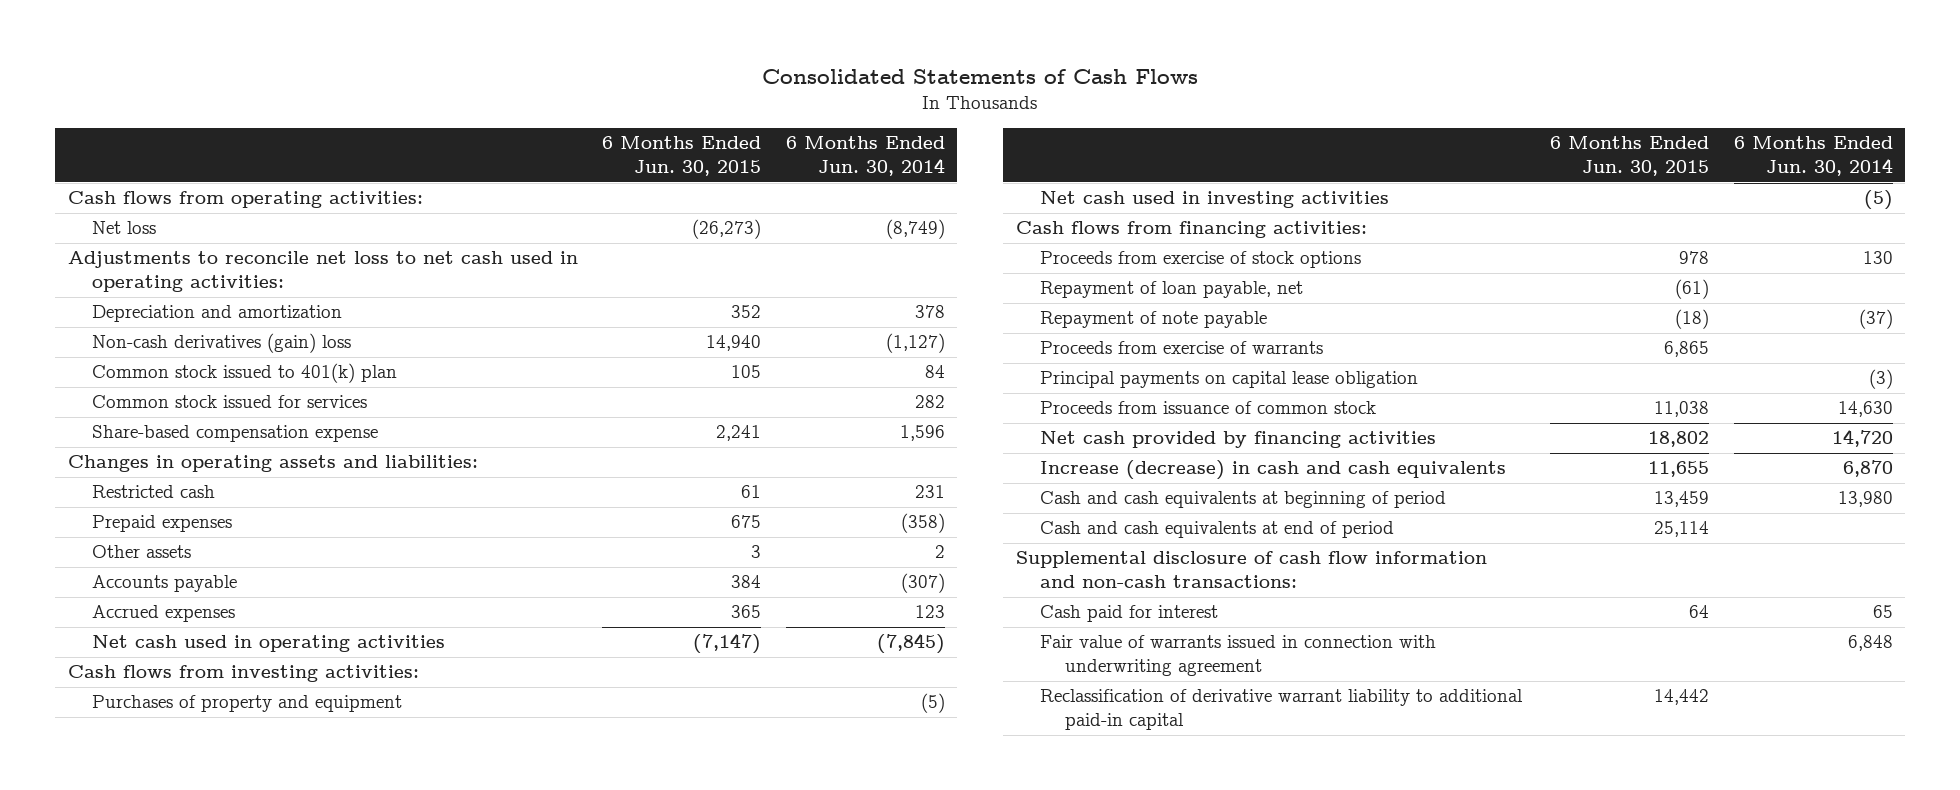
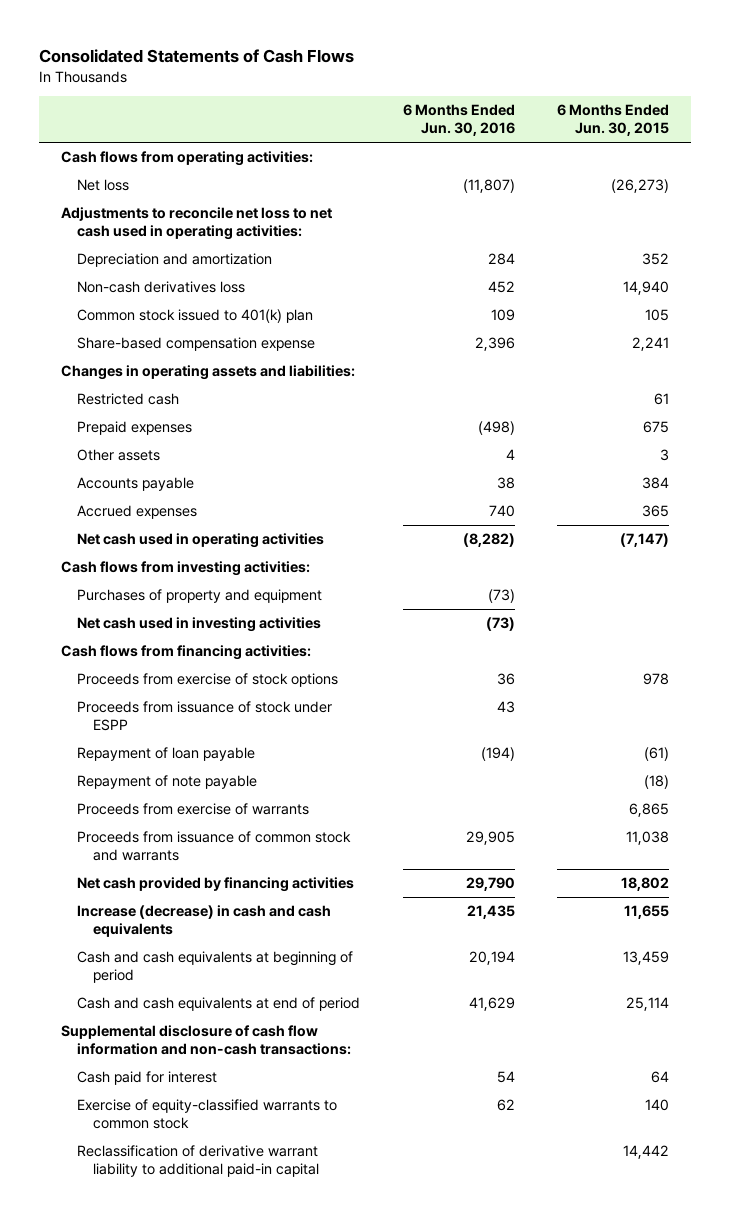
- | 6 Months Ended Jun. 30, 2015 | 6 Months Ended Jun. 30, 2014
+ | 6 Months Ended Jun. 30, 2016 | 6 Months Ended Jun. 30, 2015
- Non-cash derivatives (gain) loss | 14,940 | (1,127)
+ Non-cash derivatives loss | 452 | 14,940
- Common stock issued for services | | 282
- Repayment of loan payable, net | (61) |
+ Proceeds from issuance of stock under ESPP | 43 |
+ Repayment of loan payable | (194) | (61)
- Principal payments on capital lease obligation | | (3)
- Proceeds from issuance of common stock | 11,038 | 14,630
+ Proceeds from issuance of common stock and warrants | 29,905 | 11,038
- Fair value of warrants issued in connection with underwriting agreement | | 6,848
+ Exercise of equity-classified warrants to common stock | 62 | 140

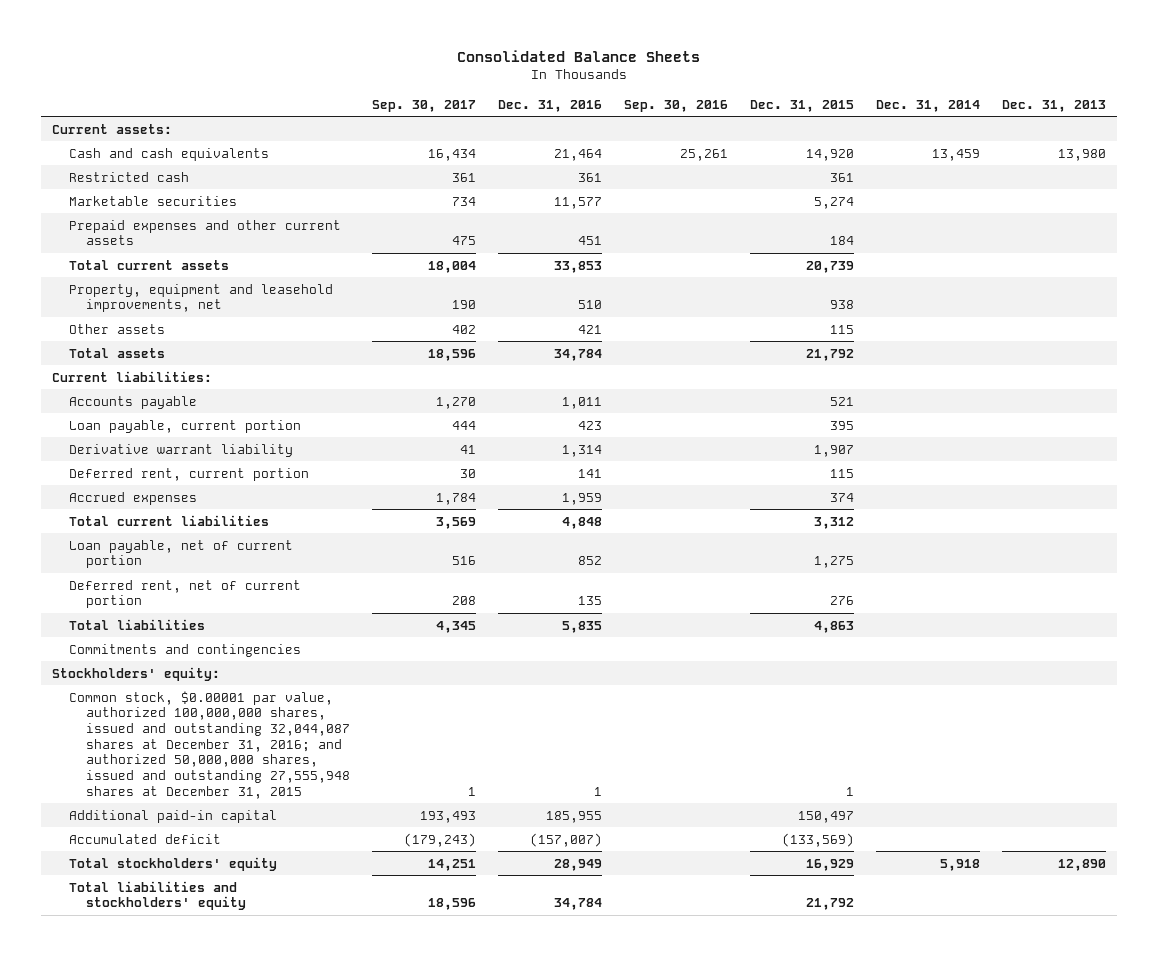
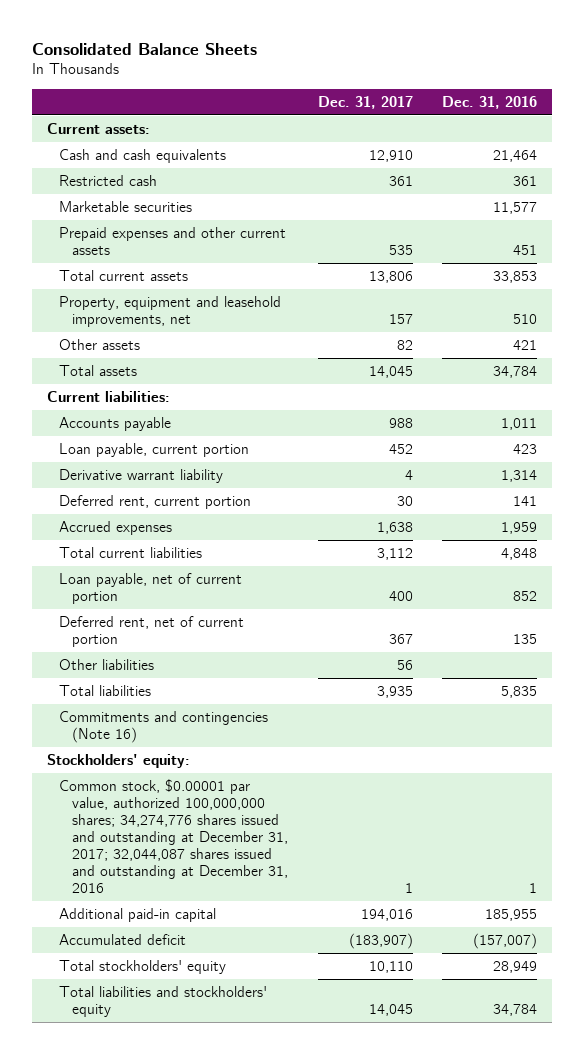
- | Sep. 30, 2017 | Dec. 31, 2016 | Sep. 30, 2016 | Dec. 31, 2015 | Dec. 31, 2014 | Dec. 31, 2013
+ | Dec. 31, 2017 | Dec. 31, 2016
+ Other liabilities | 56 |
- Commitments and contingencies
+ Commitments and contingencies (Note 16)
- Common stock, $0.00001 par value, authorized 100,000,000 shares, issued and outstanding 32,044,087 shares at December 31, 2016; and authorized 50,000,000 shares, issued and outstanding 27,555,948 shares at December 31, 2015 | 1 | 1 | | 1 | |
+ Common stock, $0.00001 par value, authorized 100,000,000 shares; 34,274,776 shares issued and outstanding at December 31, 2017; 32,044,087 shares issued and outstanding at December 31, 2016 | 1 | 1

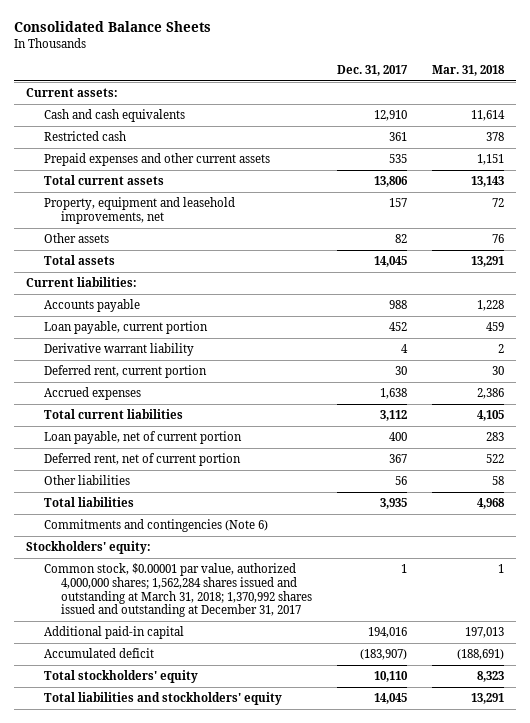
- | Dec. 31, 2017 | Dec. 31, 2016
+ | Dec. 31, 2017 | Mar. 31, 2018
- Marketable securities | | 11,577
- Commitments and contingencies (Note 16)
+ Commitments and contingencies (Note 6)
- Common stock, $0.00001 par value, authorized 100,000,000 shares; 34,274,776 shares issued and outstanding at December 31, 2017; 32,044,087 shares issued and outstanding at December 31, 2016 | 1 | 1
+ Common stock, $0.00001 par value, authorized 4,000,000 shares; 1,562,284 shares issued and outstanding at March 31, 2018; 1,370,992 shares issued and outstanding at December 31, 2017 | 1 | 1

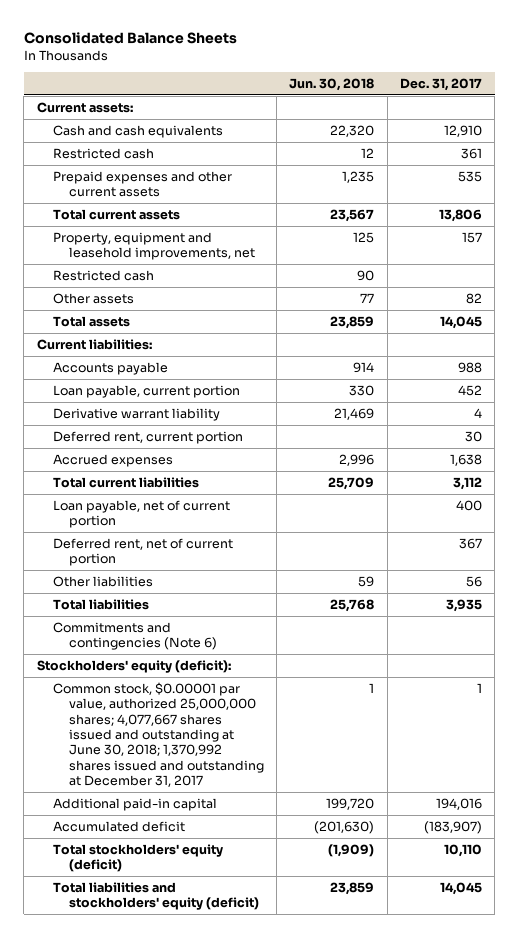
- | Dec. 31, 2017 | Mar. 31, 2018
+ | Jun. 30, 2018 | Dec. 31, 2017
+ Restricted cash | 90 |
- Stockholders' equity:
- Common stock, $0.00001 par value, authorized 4,000,000 shares; 1,562,284 shares issued and outstanding at March 31, 2018; 1,370,992 shares issued and outstanding at December 31, 2017 | 1 | 1
+ Stockholders' equity (deficit):
+ Common stock, $0.00001 par value, authorized 25,000,000 shares; 4,077,667 shares issued and outstanding at June 30, 2018; 1,370,992 shares issued and outstanding at December 31, 2017 | 1 | 1
- Total stockholders' equity | 10,110 | 8,323
- Total liabilities and stockholders' equity | 14,045 | 13,291
+ Total stockholders' equity (deficit) | (1,909) | 10,110
+ Total liabilities and stockholders' equity (deficit) | 23,859 | 14,045

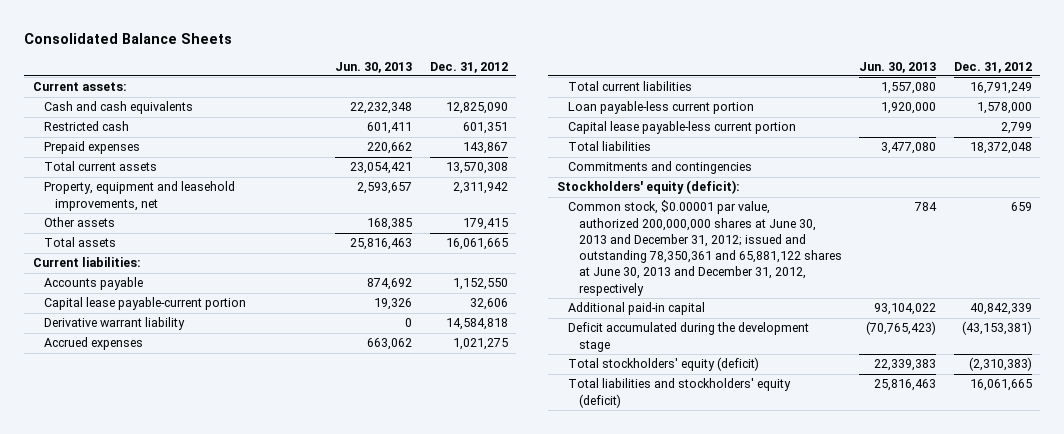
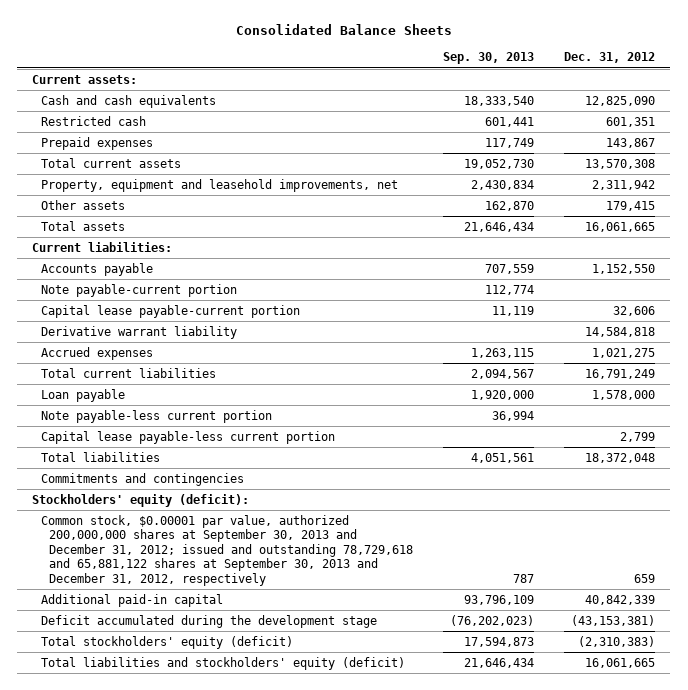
- | Jun. 30, 2013 | Dec. 31, 2012
+ | Sep. 30, 2013 | Dec. 31, 2012
+ Note payable-current portion | 112,774 |
- Loan payable-less current portion | 1,920,000 | 1,578,000
+ Loan payable | 1,920,000 | 1,578,000
+ Note payable-less current portion | 36,994 |
- Common stock, $0.00001 par value, authorized 200,000,000 shares at June 30, 2013 and December 31, 2012; issued and outstanding 78,350,361 and 65,881,122 shares at June 30, 2013 and December 31, 2012, respectively | 784 | 659
+ Common stock, $0.00001 par value, authorized 200,000,000 shares at September 30, 2013 and December 31, 2012; issued and outstanding 78,729,618 and 65,881,122 shares at September 30, 2013 and December 31, 2012, respectively | 787 | 659

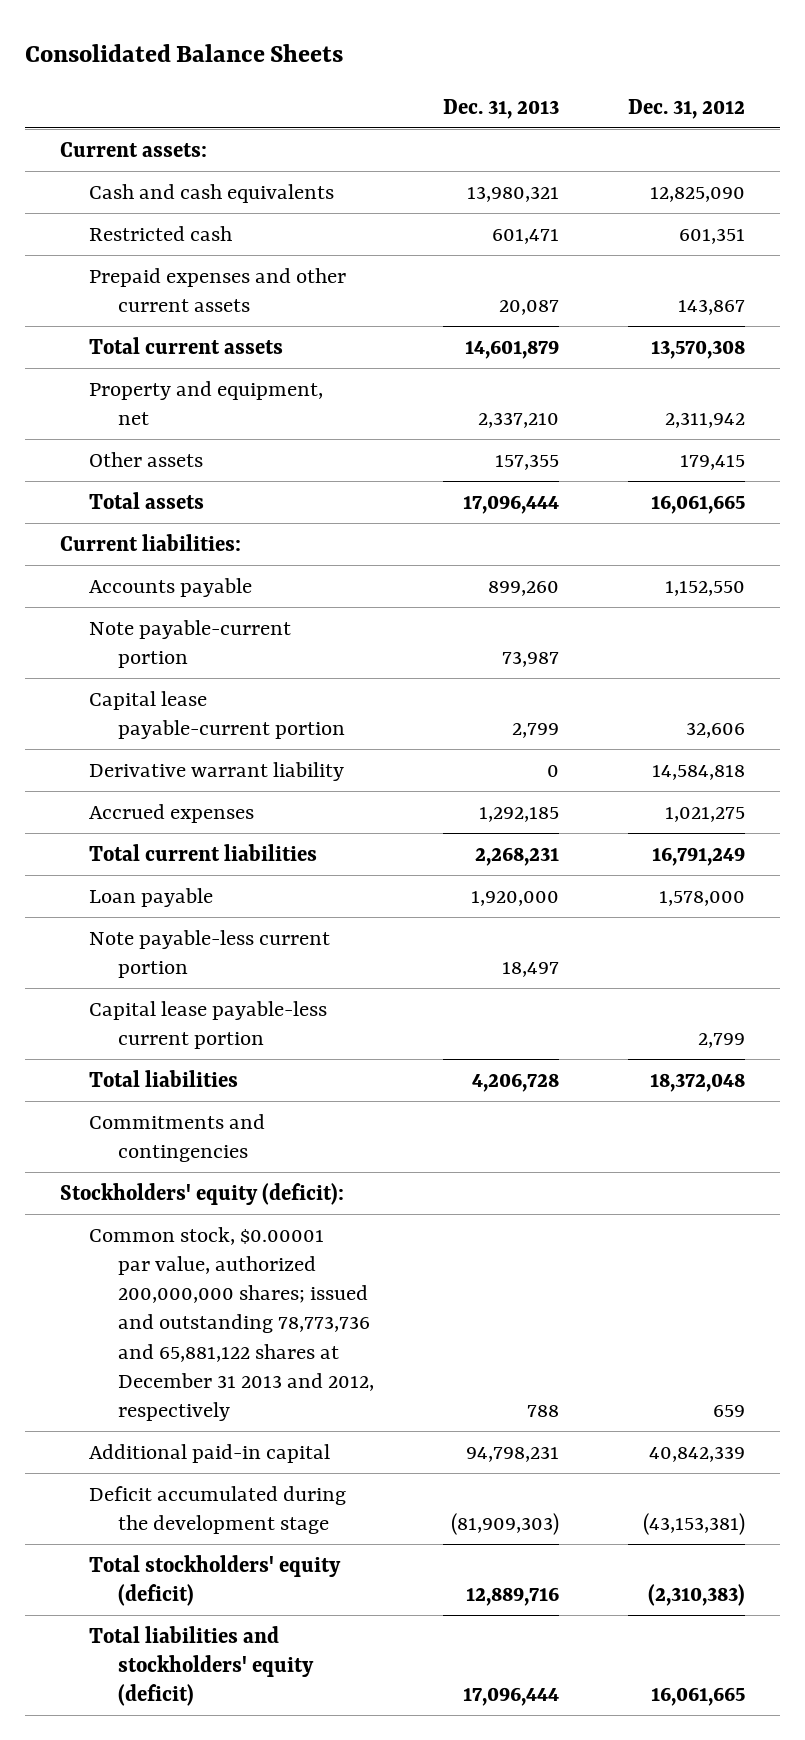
- | Sep. 30, 2013 | Dec. 31, 2012
+ | Dec. 31, 2013 | Dec. 31, 2012
- Prepaid expenses | 117,749 | 143,867
+ Prepaid expenses and other current assets | 20,087 | 143,867
- Property, equipment and leasehold improvements, net | 2,430,834 | 2,311,942
+ Property and equipment, net | 2,337,210 | 2,311,942
- Common stock, $0.00001 par value, authorized 200,000,000 shares at September 30, 2013 and December 31, 2012; issued and outstanding 78,729,618 and 65,881,122 shares at September 30, 2013 and December 31, 2012, respectively | 787 | 659
+ Common stock, $0.00001 par value, authorized 200,000,000 shares; issued and outstanding 78,773,736 and 65,881,122 shares at December 31 2013 and 2012, respectively | 788 | 659

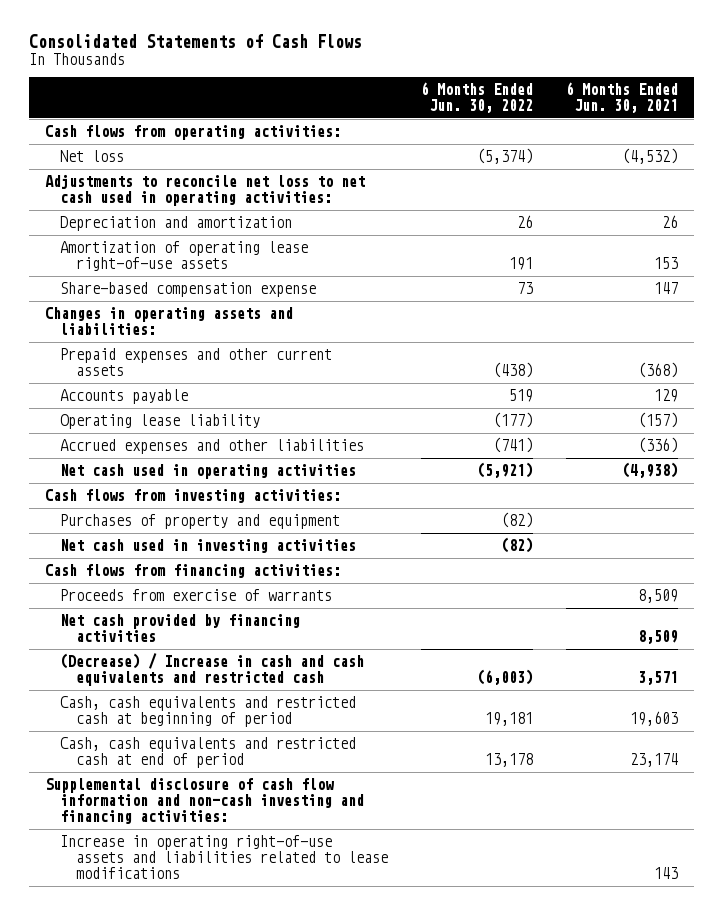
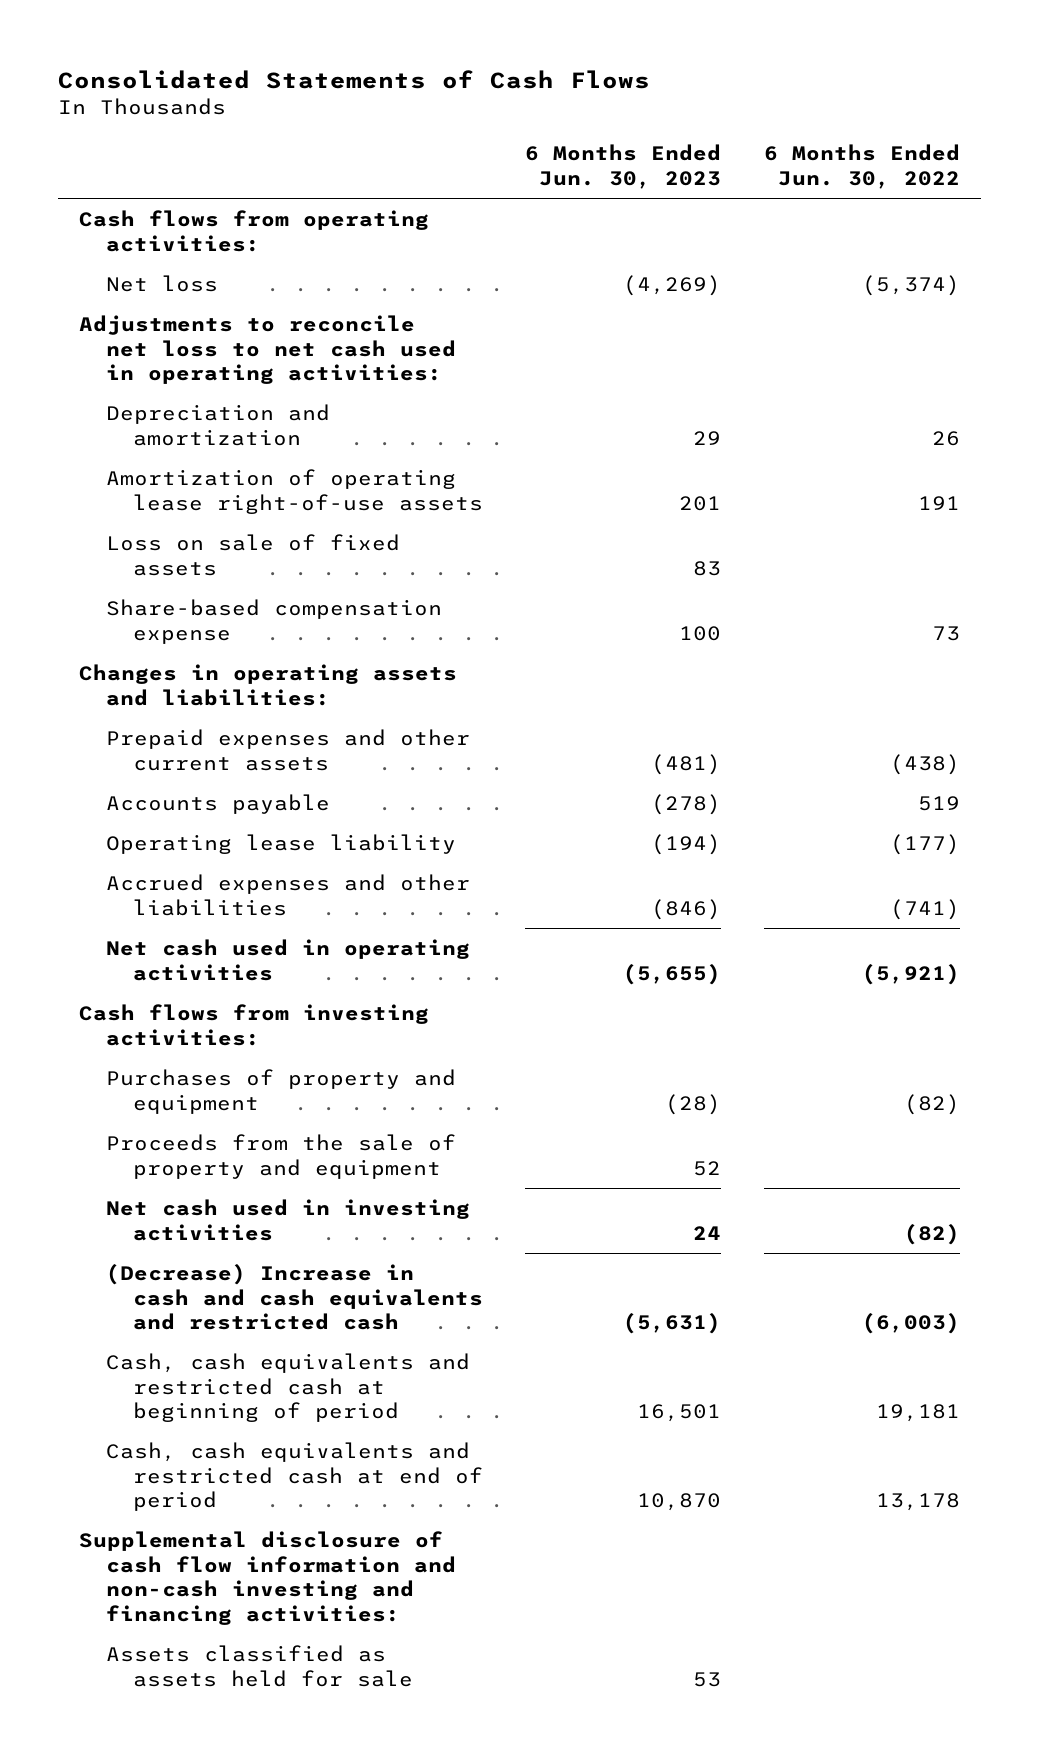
- | 6 Months Ended Jun. 30, 2022 | 6 Months Ended Jun. 30, 2021
+ | 6 Months Ended Jun. 30, 2023 | 6 Months Ended Jun. 30, 2022
+ Loss on sale of fixed assets | 83 |
+ Proceeds from the sale of property and equipment | 52 |
- Cash flows from financing activities:
- Proceeds from exercise of warrants | | 8,509
- Net cash provided by financing activities | | 8,509
- (Decrease) / Increase in cash and cash equivalents and restricted cash | (6,003) | 3,571
+ (Decrease) Increase in cash and cash equivalents and restricted cash | (5,631) | (6,003)
- Increase in operating right-of-use assets and liabilities related to lease modifications | | 143
+ Assets classified as assets held for sale | 53 |

